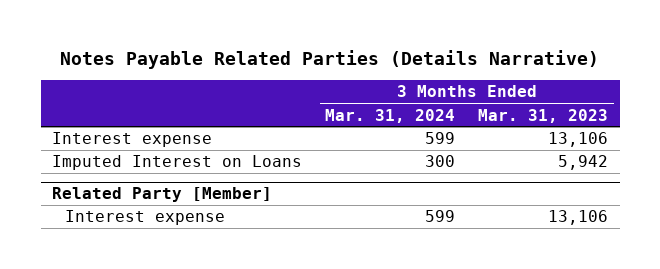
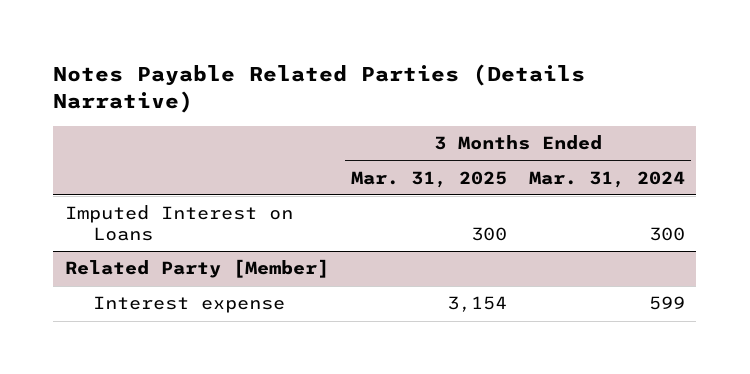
- | 3 Months Ended Mar. 31, 2024 | 3 Months Ended Mar. 31, 2023
+ | 3 Months Ended Mar. 31, 2025 | 3 Months Ended Mar. 31, 2024
- Interest expense | 599 | 13,106

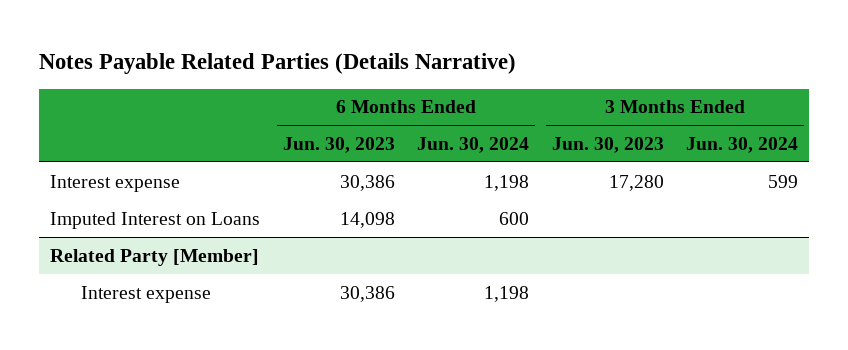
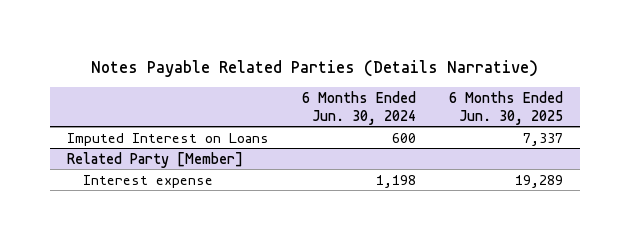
- | 6 Months Ended Jun. 30, 2023 | 6 Months Ended Jun. 30, 2024 | 3 Months Ended Jun. 30, 2023 | 3 Months Ended Jun. 30, 2024
+ | 6 Months Ended Jun. 30, 2024 | 6 Months Ended Jun. 30, 2025
- Interest expense | 30,386 | 1,198 | 17,280 | 599

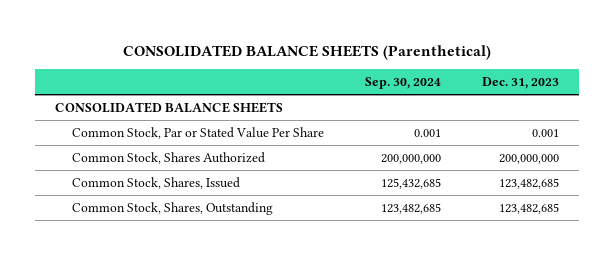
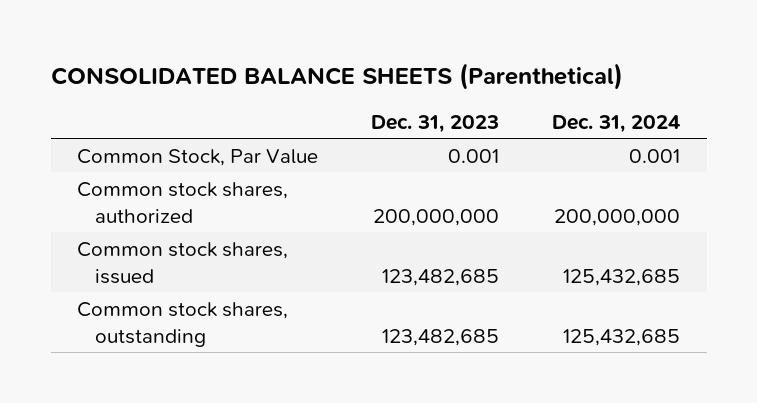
- | Sep. 30, 2024 | Dec. 31, 2023
+ | Dec. 31, 2023 | Dec. 31, 2024
- CONSOLIDATED BALANCE SHEETS
- Common Stock, Par or Stated Value Per Share | 0.001 | 0.001
- Common Stock, Shares Authorized | 200,000,000 | 200,000,000
- Common Stock, Shares, Issued | 125,432,685 | 123,482,685
- Common Stock, Shares, Outstanding | 123,482,685 | 123,482,685
+ Common Stock, Par Value | 0.001 | 0.001
+ Common stock shares, authorized | 200,000,000 | 200,000,000
+ Common stock shares, issued | 123,482,685 | 125,432,685
+ Common stock shares, outstanding | 123,482,685 | 125,432,685

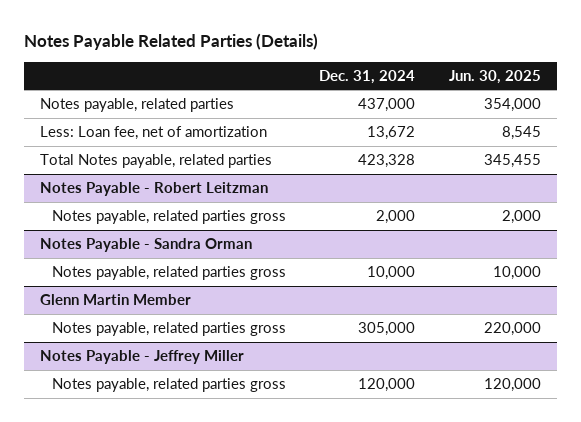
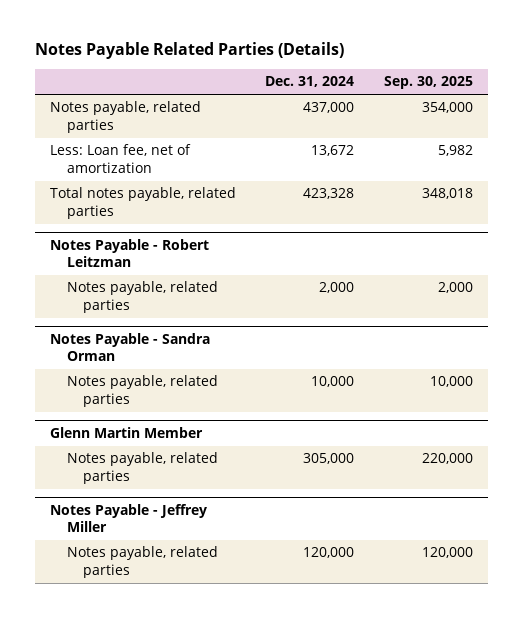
- | Dec. 31, 2024 | Jun. 30, 2025
+ | Dec. 31, 2024 | Sep. 30, 2025
- Total Notes payable, related parties | 423,328 | 345,455
+ Total notes payable, related parties | 423,328 | 348,018
@ Notes Payable - Robert Leitzman
- Notes payable, related parties gross | 2,000 | 2,000
+ Notes payable, related parties | 2,000 | 2,000
@ Notes Payable - Sandra Orman
- Notes payable, related parties gross | 10,000 | 10,000
+ Notes payable, related parties | 10,000 | 10,000
@ Glenn Martin Member
- Notes payable, related parties gross | 305,000 | 220,000
+ Notes payable, related parties | 305,000 | 220,000
@ Notes Payable - Jeffrey Miller
- Notes payable, related parties gross | 120,000 | 120,000
+ Notes payable, related parties | 120,000 | 120,000

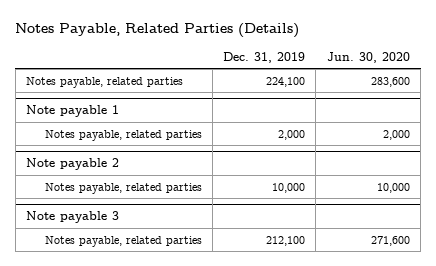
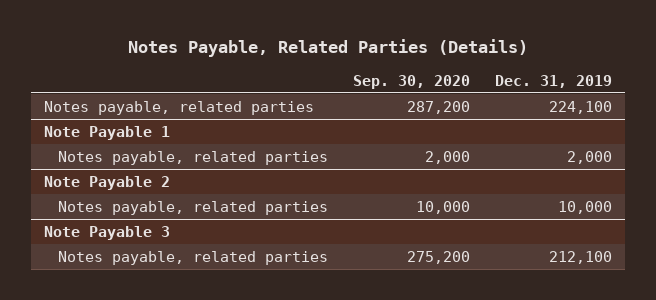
- | Dec. 31, 2019 | Jun. 30, 2020
+ | Sep. 30, 2020 | Dec. 31, 2019
- Note payable 1
+ Note Payable 1
- Note payable 2
+ Note Payable 2
- Note payable 3
+ Note Payable 3

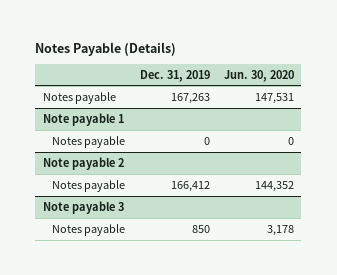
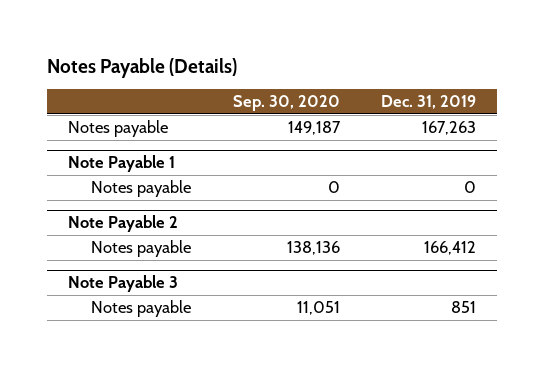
- | Dec. 31, 2019 | Jun. 30, 2020
+ | Sep. 30, 2020 | Dec. 31, 2019
- Note payable 1
+ Note Payable 1
- Note payable 2
+ Note Payable 2
- Note payable 3
- Notes payable | 850 | 3,178
+ Note Payable 3
+ Notes payable | 11,051 | 851

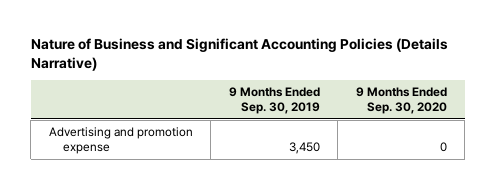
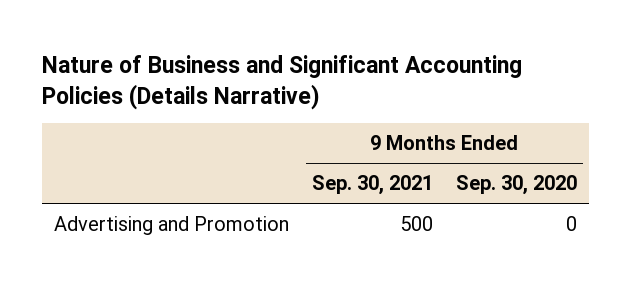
- | 9 Months Ended Sep. 30, 2019 | 9 Months Ended Sep. 30, 2020
+ | 9 Months Ended Sep. 30, 2021 | 9 Months Ended Sep. 30, 2020
- Advertising and promotion expense | 3,450 | 0
+ Advertising and Promotion | 500 | 0

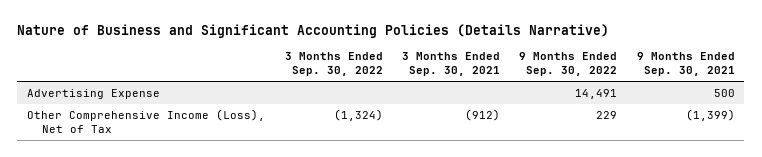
- | 9 Months Ended Sep. 30, 2021 | 9 Months Ended Sep. 30, 2020
+ | 3 Months Ended Sep. 30, 2022 | 3 Months Ended Sep. 30, 2021 | 9 Months Ended Sep. 30, 2022 | 9 Months Ended Sep. 30, 2021
- Advertising and Promotion | 500 | 0
+ Advertising Expense | | | 14,491 | 500
+ Other Comprehensive Income (Loss), Net of Tax | (1,324) | (912) | 229 | (1,399)

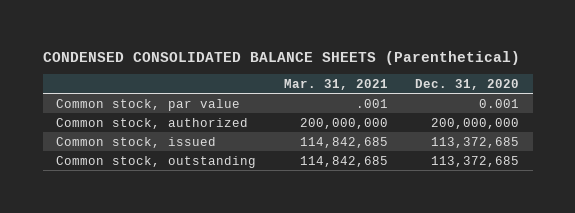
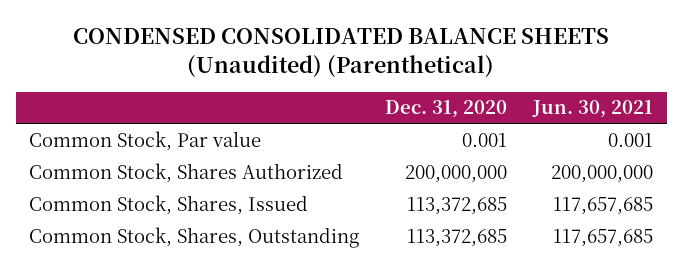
- CONDENSED CONSOLIDATED BALANCE SHEETS (Parenthetical)
+ CONDENSED CONSOLIDATED BALANCE SHEETS (Unaudited) (Parenthetical)
- | Mar. 31, 2021 | Dec. 31, 2020
+ | Dec. 31, 2020 | Jun. 30, 2021
- Common stock, par value | .001 | 0.001
- Common stock, authorized | 200,000,000 | 200,000,000
- Common stock, issued | 114,842,685 | 113,372,685
- Common stock, outstanding | 114,842,685 | 113,372,685
+ Common Stock, Par value | 0.001 | 0.001
+ Common Stock, Shares Authorized | 200,000,000 | 200,000,000
+ Common Stock, Shares, Issued | 113,372,685 | 117,657,685
+ Common Stock, Shares, Outstanding | 113,372,685 | 117,657,685

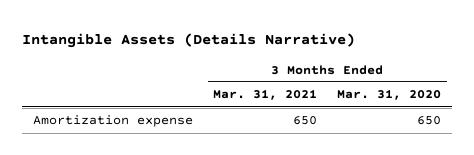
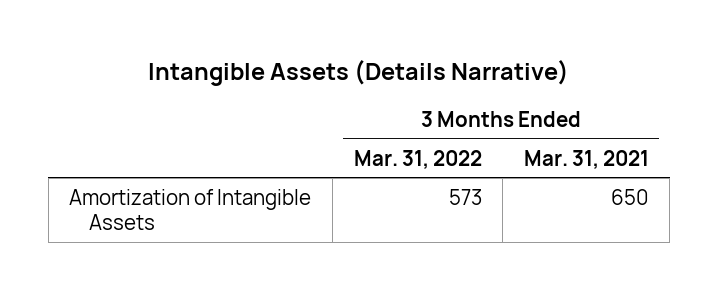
- | 3 Months Ended Mar. 31, 2021 | 3 Months Ended Mar. 31, 2020
+ | 3 Months Ended Mar. 31, 2022 | 3 Months Ended Mar. 31, 2021
- Amortization expense | 650 | 650
+ Amortization of Intangible Assets | 573 | 650

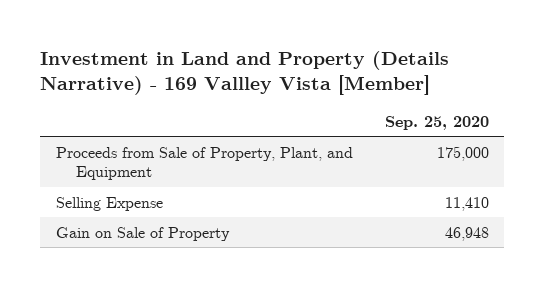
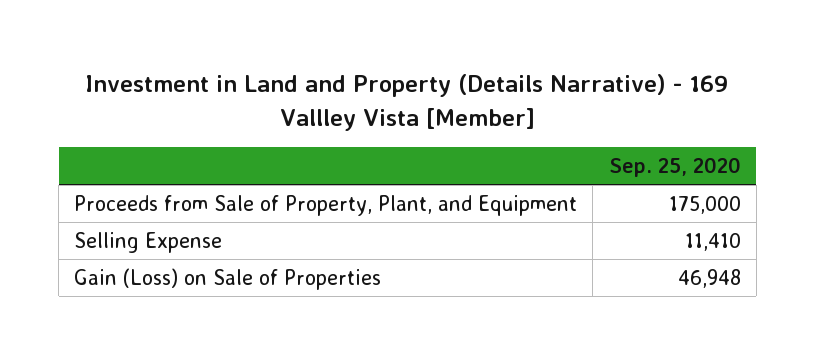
- Gain on Sale of Property | 46,948
+ Gain (Loss) on Sale of Properties | 46,948

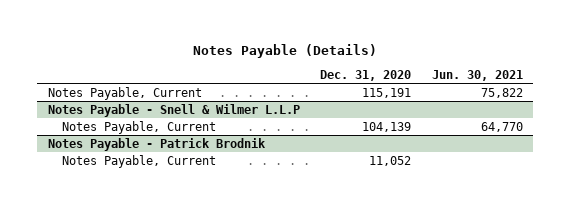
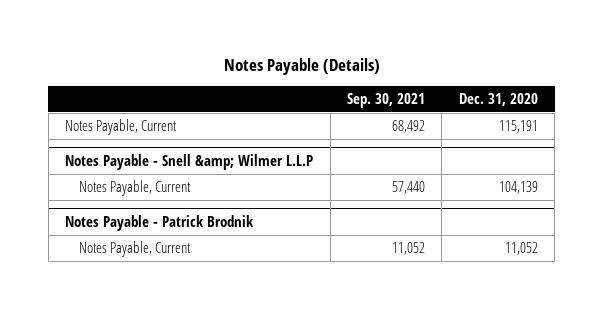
- | Dec. 31, 2020 | Jun. 30, 2021
+ | Sep. 30, 2021 | Dec. 31, 2020
- Notes Payable - Snell & Wilmer L.L.P
+ Notes Payable - Snell &amp; Wilmer L.L.P

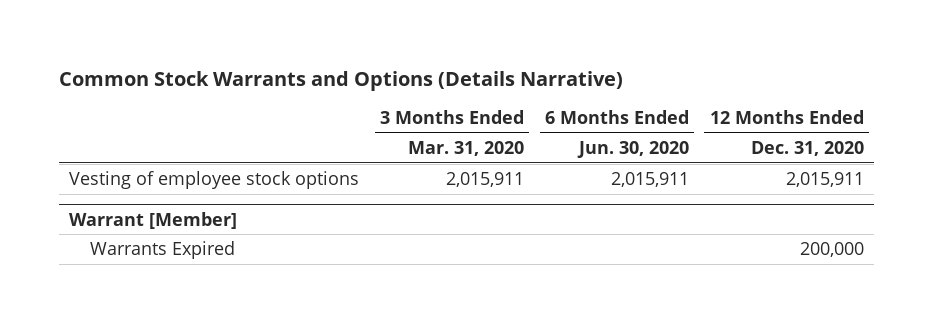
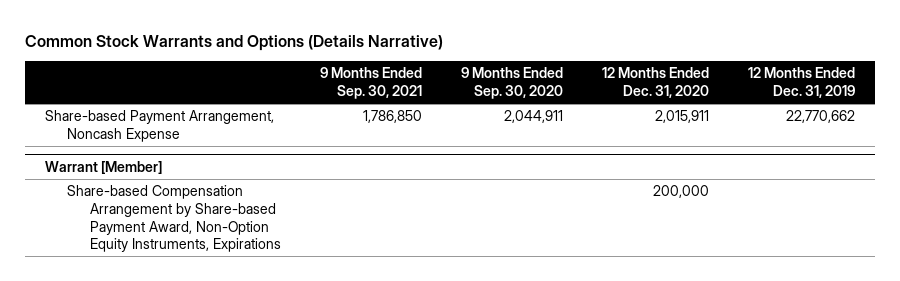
- | 3 Months Ended Mar. 31, 2020 | 6 Months Ended Jun. 30, 2020 | 12 Months Ended Dec. 31, 2020
+ | 9 Months Ended Sep. 30, 2021 | 9 Months Ended Sep. 30, 2020 | 12 Months Ended Dec. 31, 2020 | 12 Months Ended Dec. 31, 2019
- Vesting of employee stock options | 2,015,911 | 2,015,911 | 2,015,911
+ Share-based Payment Arrangement, Noncash Expense | 1,786,850 | 2,044,911 | 2,015,911 | 22,770,662
@ Warrant [Member]
- Warrants Expired | | | 200,000
+ Share-based Compensation Arrangement by Share-based Payment Award, Non-Option Equity Instruments, Expirations | | | 200,000 |

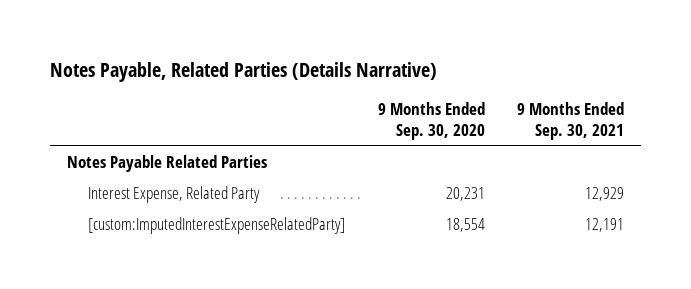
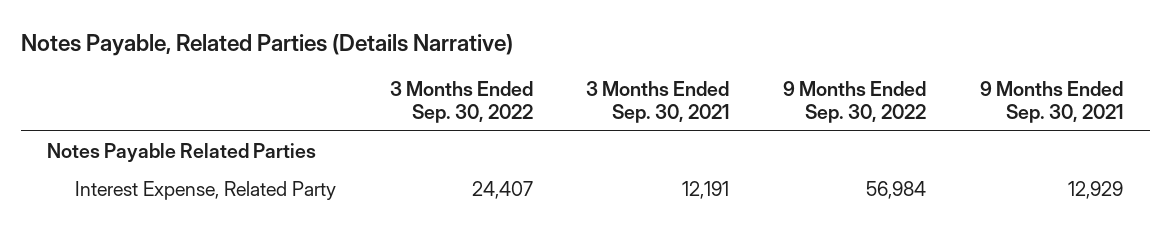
- | 9 Months Ended Sep. 30, 2020 | 9 Months Ended Sep. 30, 2021
+ | 3 Months Ended Sep. 30, 2022 | 3 Months Ended Sep. 30, 2021 | 9 Months Ended Sep. 30, 2022 | 9 Months Ended Sep. 30, 2021
- [custom:ImputedInterestExpenseRelatedParty] | 18,554 | 12,191

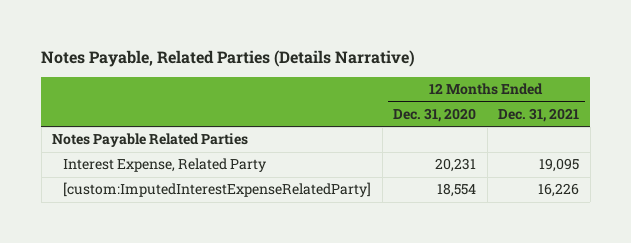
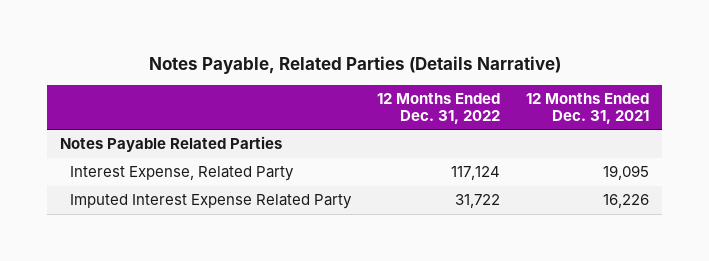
- | 12 Months Ended Dec. 31, 2020 | 12 Months Ended Dec. 31, 2021
+ | 12 Months Ended Dec. 31, 2022 | 12 Months Ended Dec. 31, 2021
- [custom:ImputedInterestExpenseRelatedParty] | 18,554 | 16,226
+ Imputed Interest Expense Related Party | 31,722 | 16,226

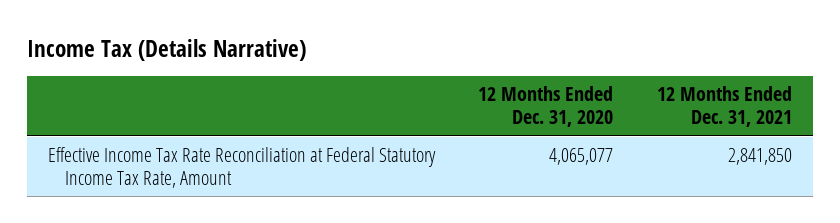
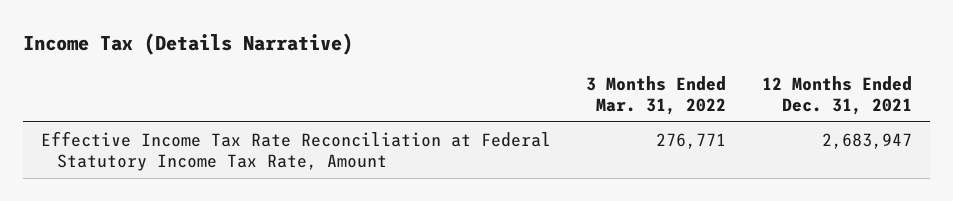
- | 12 Months Ended Dec. 31, 2020 | 12 Months Ended Dec. 31, 2021
+ | 3 Months Ended Mar. 31, 2022 | 12 Months Ended Dec. 31, 2021
- Effective Income Tax Rate Reconciliation at Federal Statutory Income Tax Rate, Amount | 4,065,077 | 2,841,850
+ Effective Income Tax Rate Reconciliation at Federal Statutory Income Tax Rate, Amount | 276,771 | 2,683,947

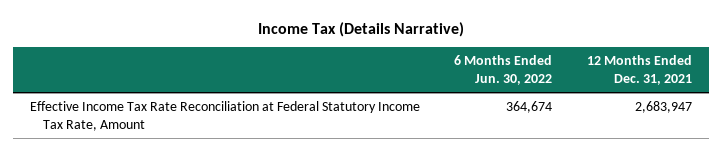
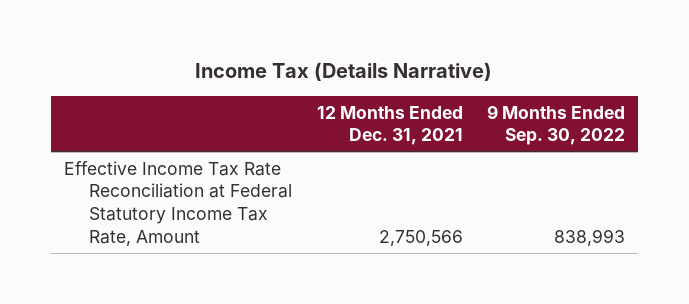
- | 6 Months Ended Jun. 30, 2022 | 12 Months Ended Dec. 31, 2021
+ | 12 Months Ended Dec. 31, 2021 | 9 Months Ended Sep. 30, 2022
- Effective Income Tax Rate Reconciliation at Federal Statutory Income Tax Rate, Amount | 364,674 | 2,683,947
+ Effective Income Tax Rate Reconciliation at Federal Statutory Income Tax Rate, Amount | 2,750,566 | 838,993

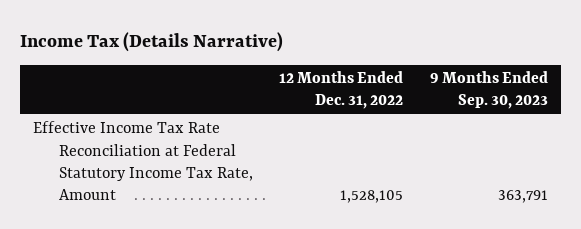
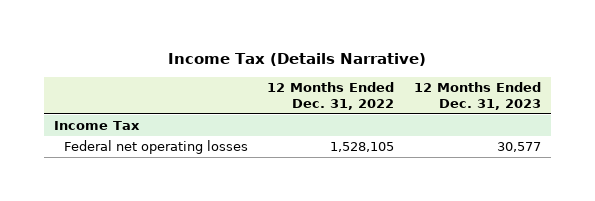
- | 12 Months Ended Dec. 31, 2022 | 9 Months Ended Sep. 30, 2023
+ | 12 Months Ended Dec. 31, 2022 | 12 Months Ended Dec. 31, 2023
- Effective Income Tax Rate Reconciliation at Federal Statutory Income Tax Rate, Amount | 1,528,105 | 363,791
+ Income Tax
+ Federal net operating losses | 1,528,105 | 30,577

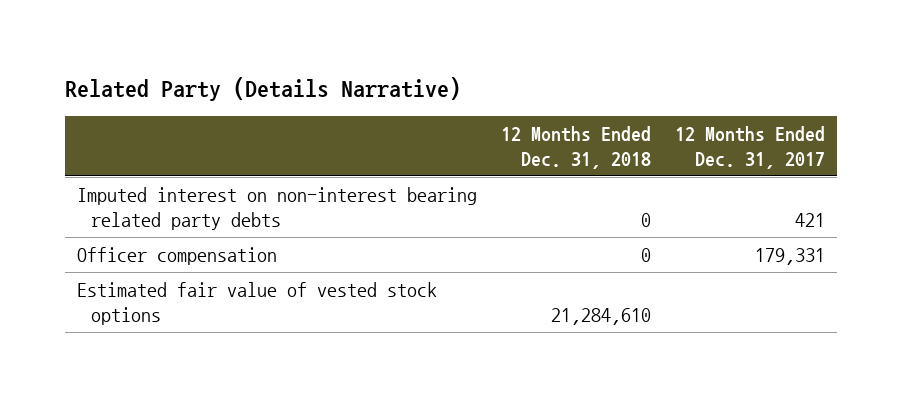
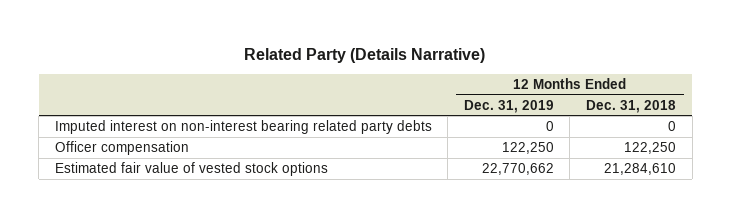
- | 12 Months Ended Dec. 31, 2018 | 12 Months Ended Dec. 31, 2017
+ | 12 Months Ended Dec. 31, 2019 | 12 Months Ended Dec. 31, 2018
- Officer compensation | 0 | 179,331
+ Officer compensation | 122,250 | 122,250

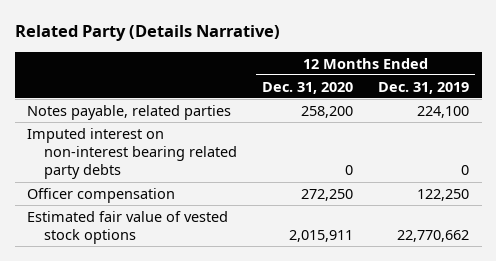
- | 12 Months Ended Dec. 31, 2019 | 12 Months Ended Dec. 31, 2018
+ | 12 Months Ended Dec. 31, 2020 | 12 Months Ended Dec. 31, 2019
+ Notes payable, related parties | 258,200 | 224,100

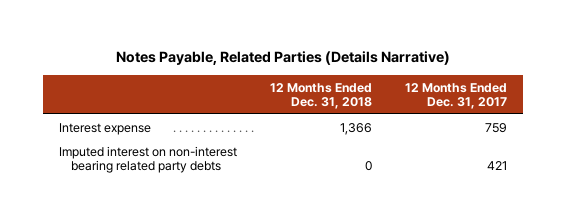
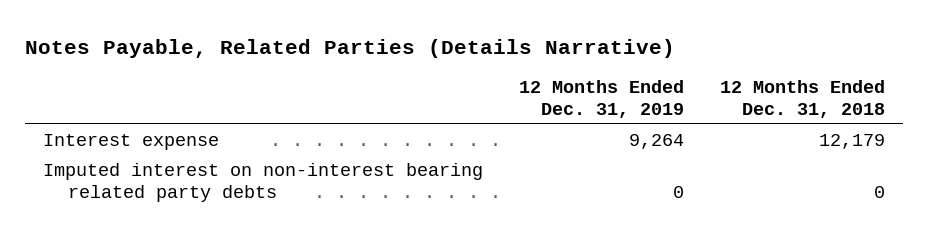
- | 12 Months Ended Dec. 31, 2018 | 12 Months Ended Dec. 31, 2017
+ | 12 Months Ended Dec. 31, 2019 | 12 Months Ended Dec. 31, 2018
- Interest expense | 1,366 | 759
+ Interest expense | 9,264 | 12,179

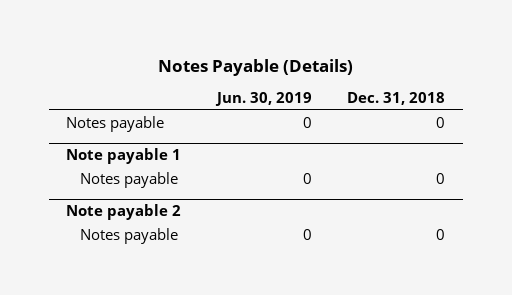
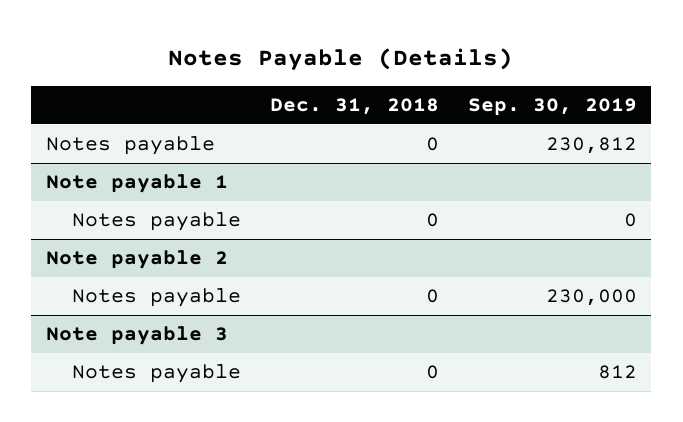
- | Jun. 30, 2019 | Dec. 31, 2018
+ | Dec. 31, 2018 | Sep. 30, 2019
+ Note payable 3
+ Notes payable | 0 | 812

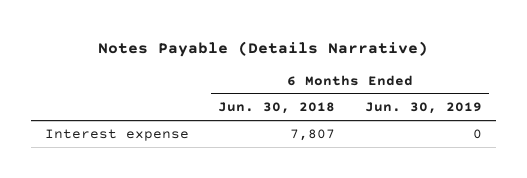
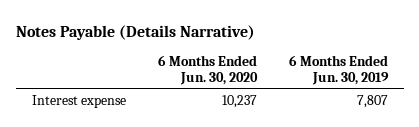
- | 6 Months Ended Jun. 30, 2018 | 6 Months Ended Jun. 30, 2019
+ | 6 Months Ended Jun. 30, 2020 | 6 Months Ended Jun. 30, 2019
- Interest expense | 7,807 | 0
+ Interest expense | 10,237 | 7,807

